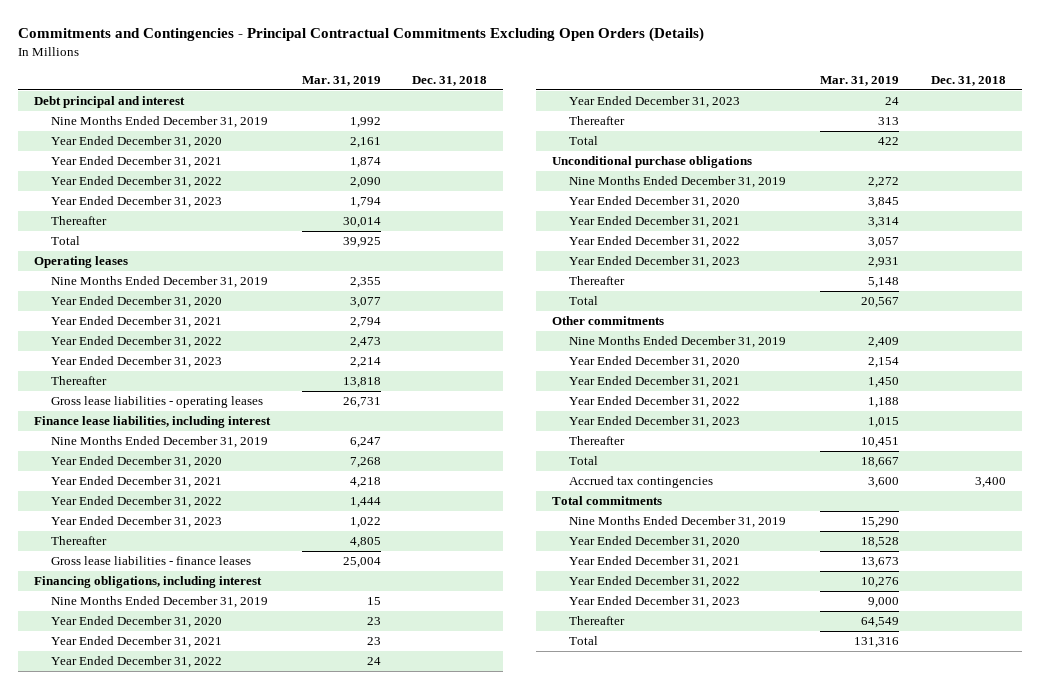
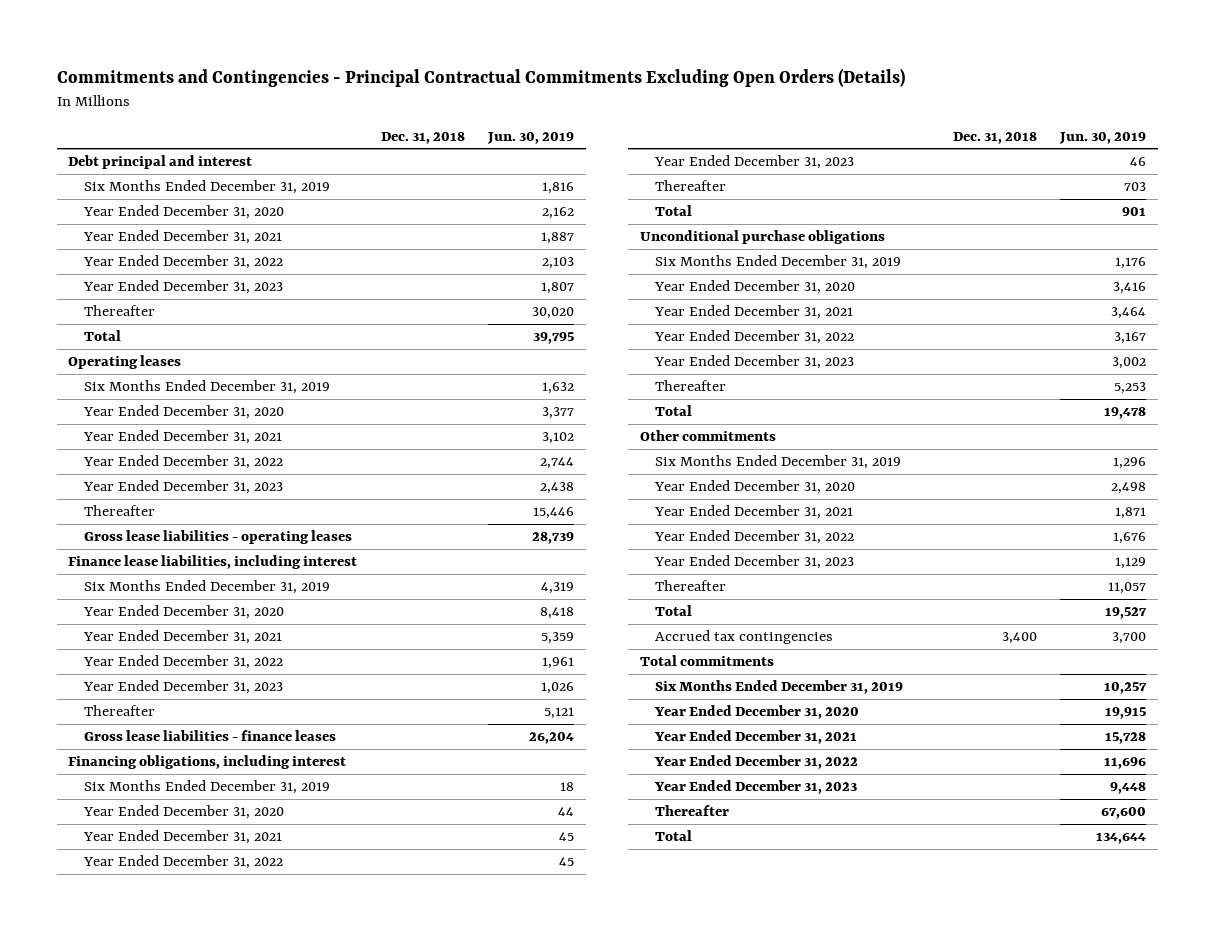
- | Mar. 31, 2019 | Dec. 31, 2018
+ | Dec. 31, 2018 | Jun. 30, 2019
- Nine Months Ended December 31, 2019 | 1,992 |
+ Six Months Ended December 31, 2019 | | 1,816
- Nine Months Ended December 31, 2019 | 2,355 |
+ Six Months Ended December 31, 2019 | | 1,632
- Nine Months Ended December 31, 2019 | 6,247 |
+ Six Months Ended December 31, 2019 | | 4,319
- Nine Months Ended December 31, 2019 | 15 |
+ Six Months Ended December 31, 2019 | | 18
- Nine Months Ended December 31, 2019 | 2,272 |
+ Six Months Ended December 31, 2019 | | 1,176
- Nine Months Ended December 31, 2019 | 2,409 |
+ Six Months Ended December 31, 2019 | | 1,296
- Nine Months Ended December 31, 2019 | 15,290 |
+ Six Months Ended December 31, 2019 | | 10,257

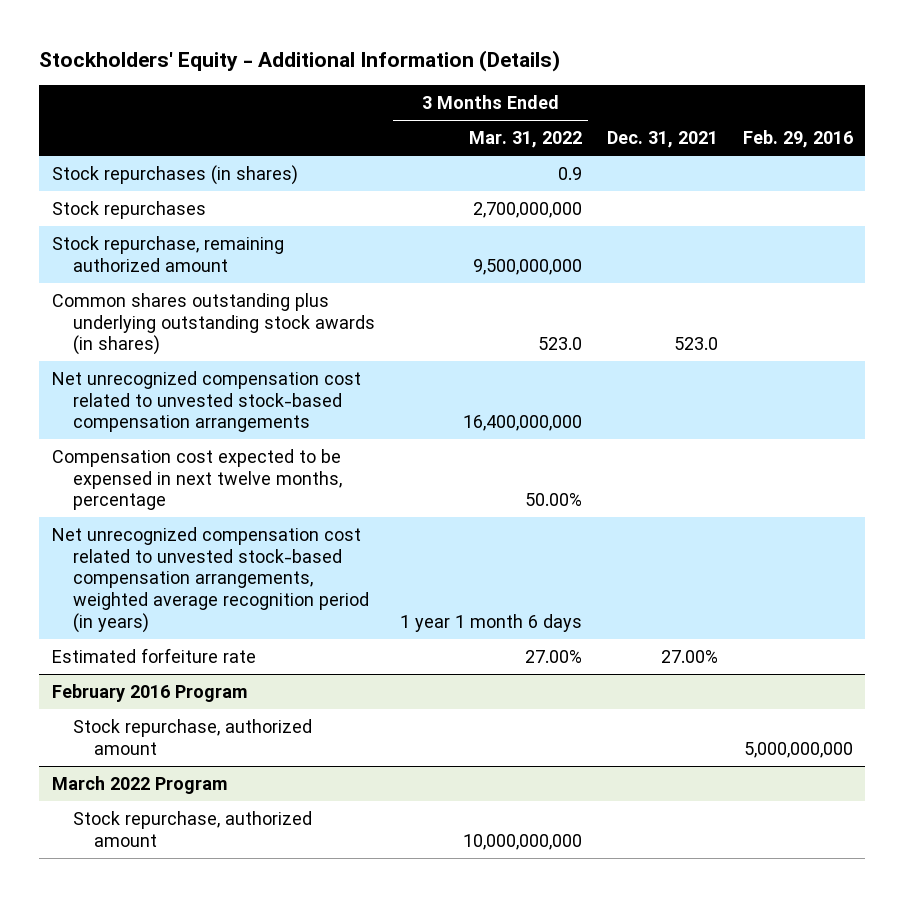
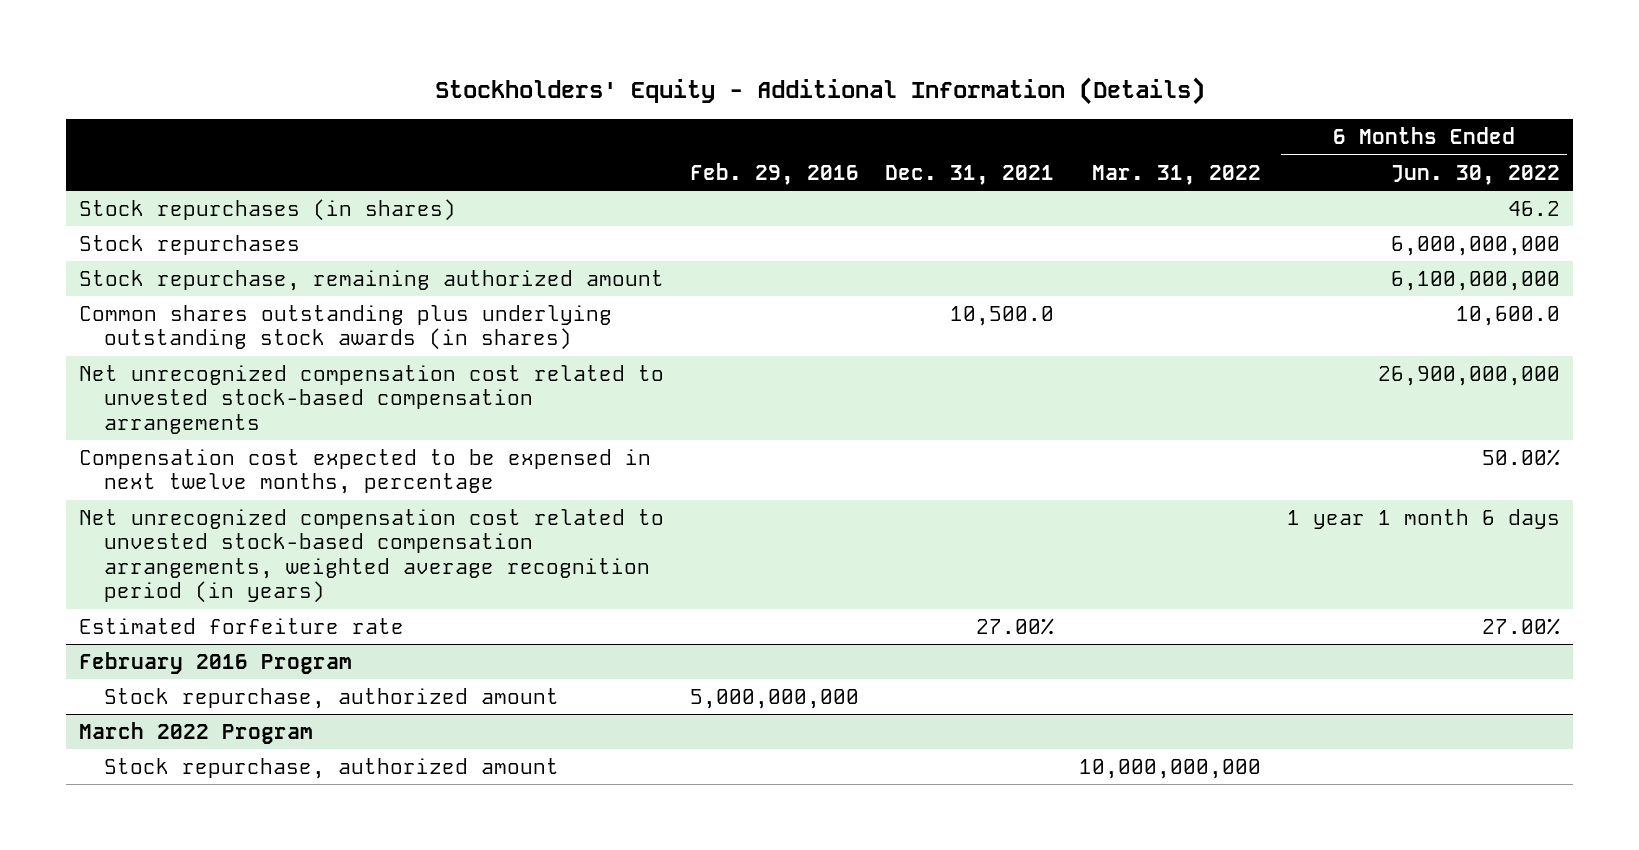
- | 3 Months Ended Mar. 31, 2022 | Dec. 31, 2021 | Feb. 29, 2016
+ | Feb. 29, 2016 | Dec. 31, 2021 | Mar. 31, 2022 | 6 Months Ended Jun. 30, 2022
- Common shares outstanding plus underlying outstanding stock awards (in shares) | 523.0 | 523.0 |
+ Common shares outstanding plus underlying outstanding stock awards (in shares) | | 10,500.0 | | 10,600.0

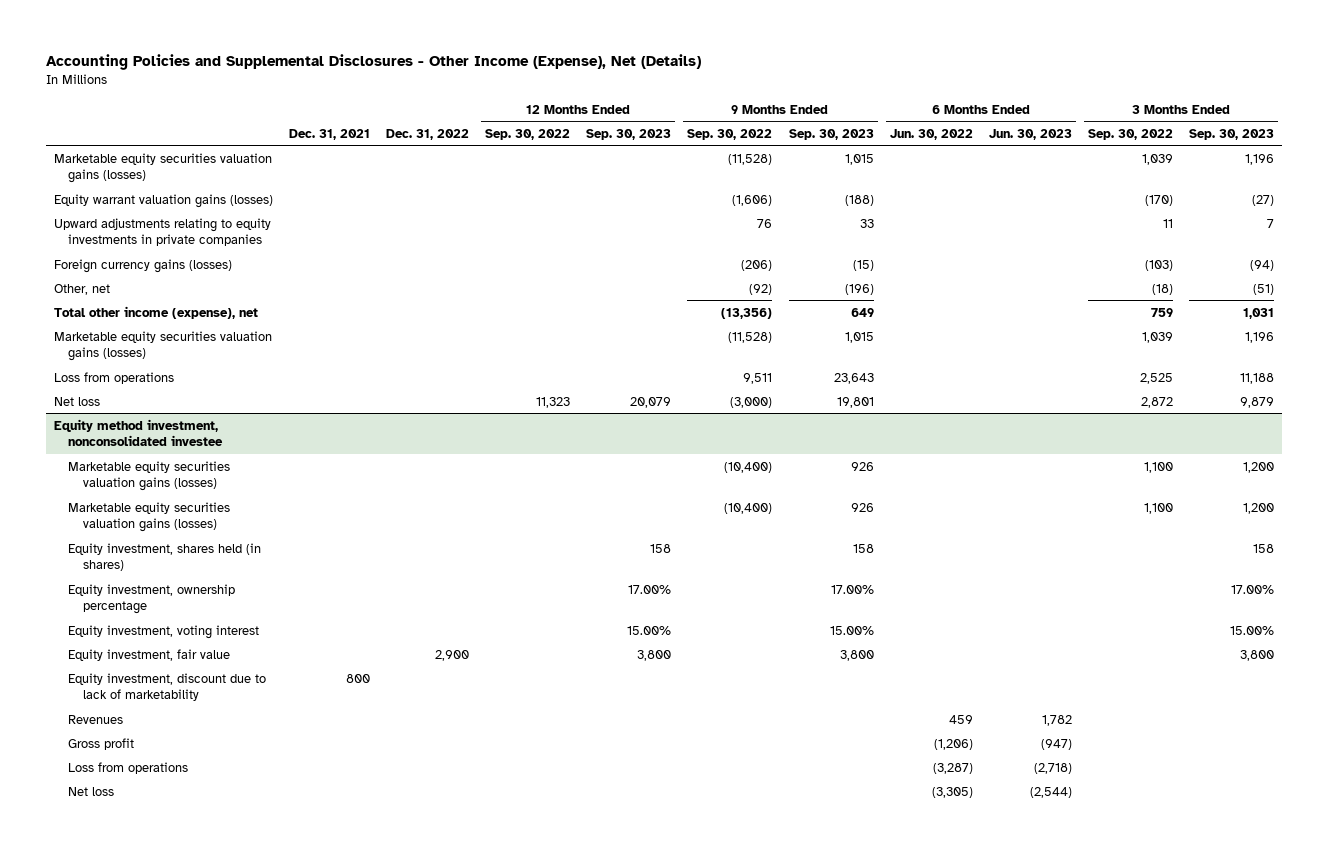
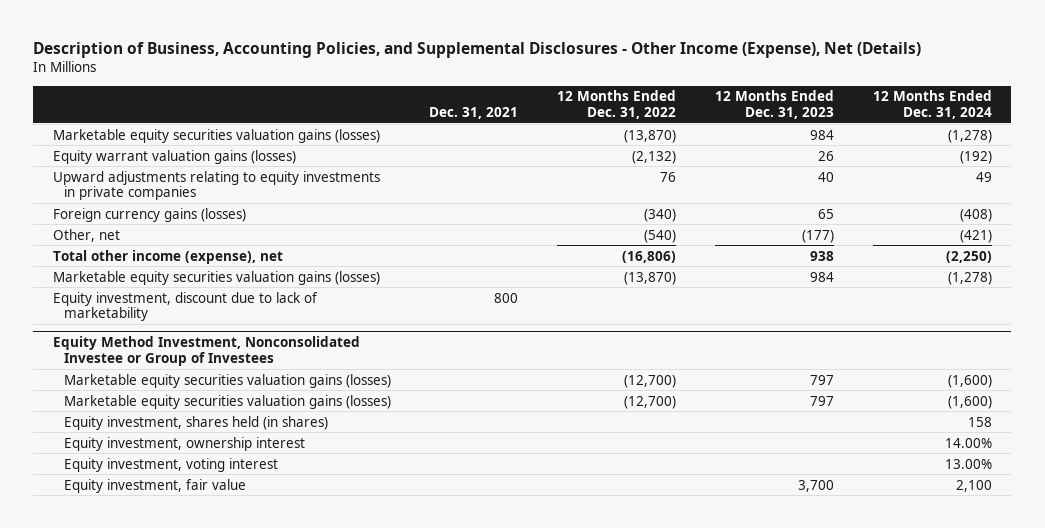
- Accounting Policies and Supplemental Disclosures - Other Income (Expense), Net (Details)
+ Description of Business, Accounting Policies, and Supplemental Disclosures - Other Income (Expense), Net (Details)
- | Dec. 31, 2021 | Dec. 31, 2022 | 12 Months Ended Sep. 30, 2022 | 12 Months Ended Sep. 30, 2023 | 9 Months Ended Sep. 30, 2022 | 9 Months Ended Sep. 30, 2023 | 6 Months Ended Jun. 30, 2022 | 6 Months Ended Jun. 30, 2023 | 3 Months Ended Sep. 30, 2022 | 3 Months Ended Sep. 30, 2023
+ | Dec. 31, 2021 | 12 Months Ended Dec. 31, 2022 | 12 Months Ended Dec. 31, 2023 | 12 Months Ended Dec. 31, 2024
- Loss from operations | | | | | 9,511 | 23,643 | | | 2,525 | 11,188
- Net loss | | | 11,323 | 20,079 | (3,000) | 19,801 | | | 2,872 | 9,879
- Equity method investment, nonconsolidated investee
+ Equity investment, discount due to lack of marketability | 800 | | |
+ Equity Method Investment, Nonconsolidated Investee or Group of Investees
- Equity investment, ownership percentage | | | | 17.00% | | 17.00% | | | | 17.00%
+ Equity investment, ownership interest | | | | 14.00%
- Equity investment, discount due to lack of marketability | 800 | | | | | | | | |
- Revenues | | | | | | | 459 | 1,782 | |
- Gross profit | | | | | | | (1,206) | (947) | |
- Loss from operations | | | | | | | (3,287) | (2,718) | |
- Net loss | | | | | | | (3,305) | (2,544) | |

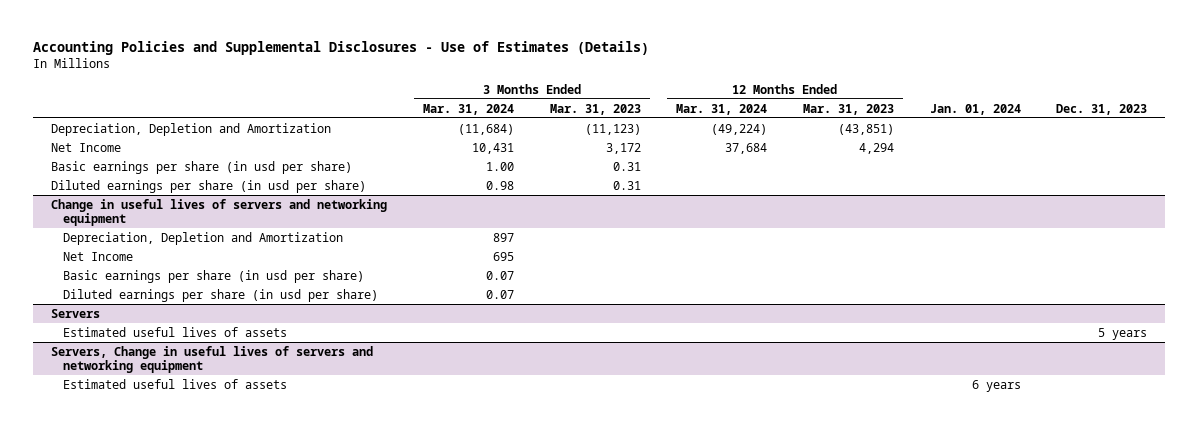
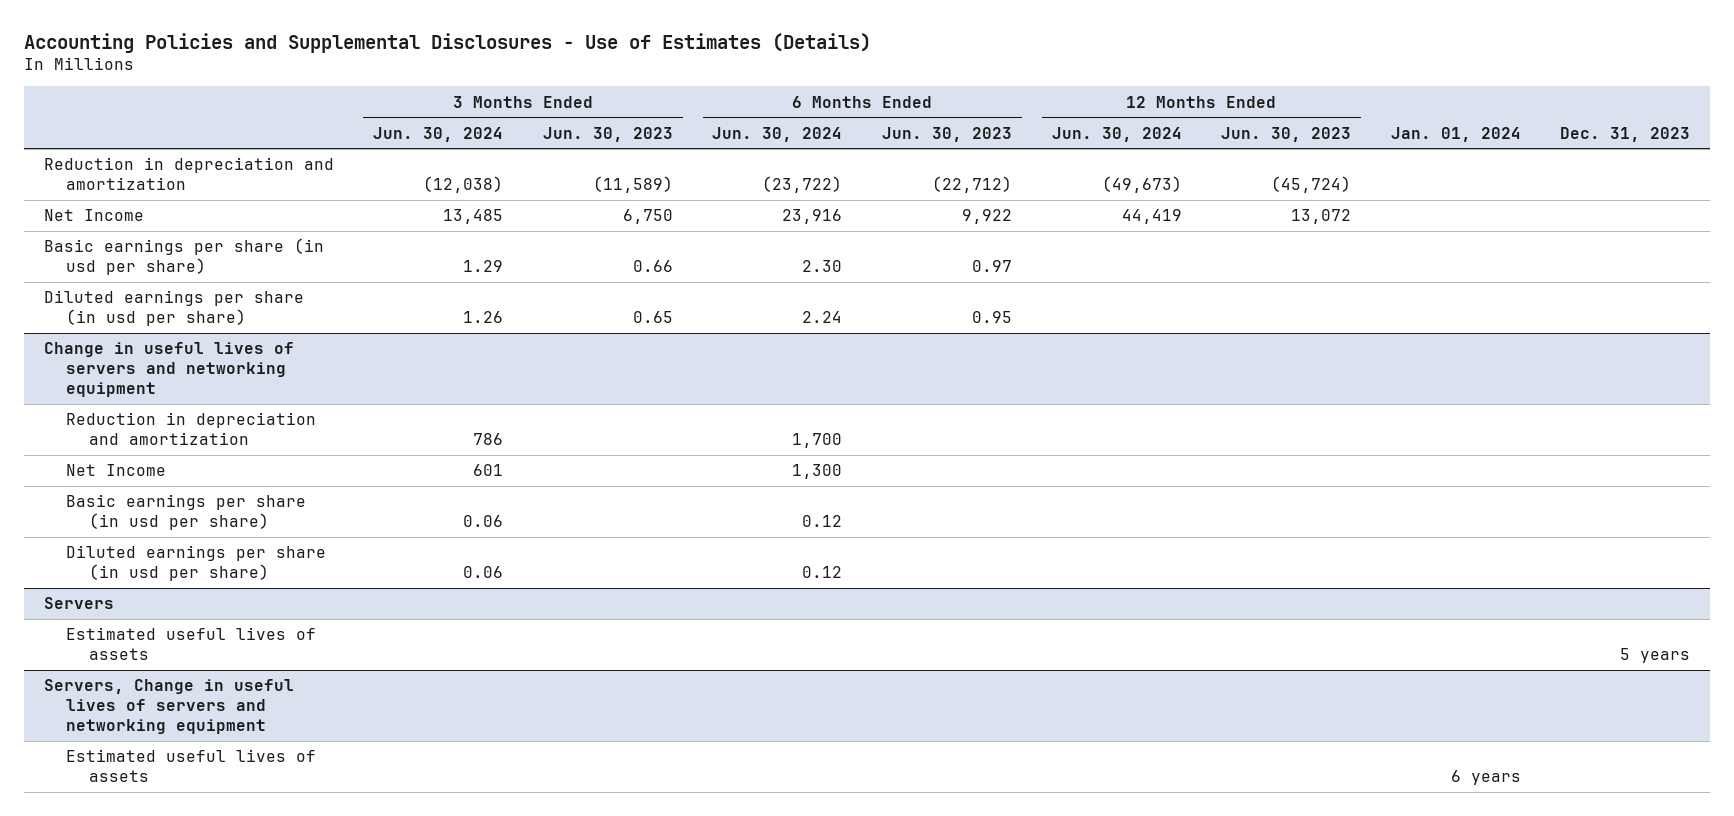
- | 3 Months Ended Mar. 31, 2024 | 3 Months Ended Mar. 31, 2023 | 12 Months Ended Mar. 31, 2024 | 12 Months Ended Mar. 31, 2023 | Jan. 01, 2024 | Dec. 31, 2023
+ | 3 Months Ended Jun. 30, 2024 | 3 Months Ended Jun. 30, 2023 | 6 Months Ended Jun. 30, 2024 | 6 Months Ended Jun. 30, 2023 | 12 Months Ended Jun. 30, 2024 | 12 Months Ended Jun. 30, 2023 | Jan. 01, 2024 | Dec. 31, 2023
- Depreciation, Depletion and Amortization | (11,684) | (11,123) | (49,224) | (43,851) | |
+ Reduction in depreciation and amortization | (12,038) | (11,589) | (23,722) | (22,712) | (49,673) | (45,724) | |
@ Change in useful lives of servers and networking equipment
- Depreciation, Depletion and Amortization | 897 | | | | |
+ Reduction in depreciation and amortization | 786 | | 1,700 | | | | |

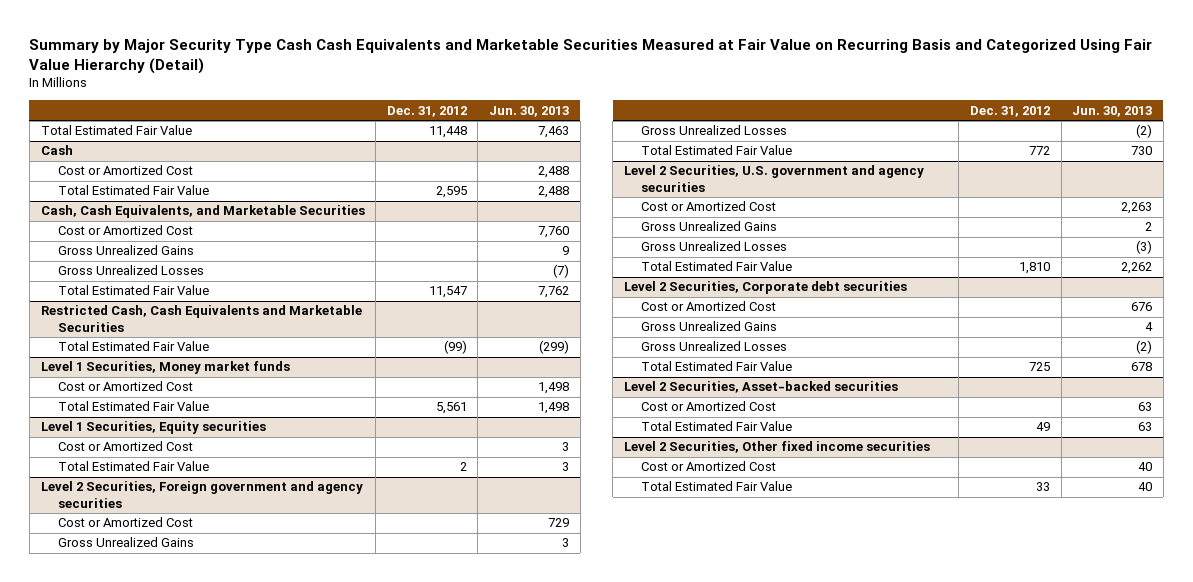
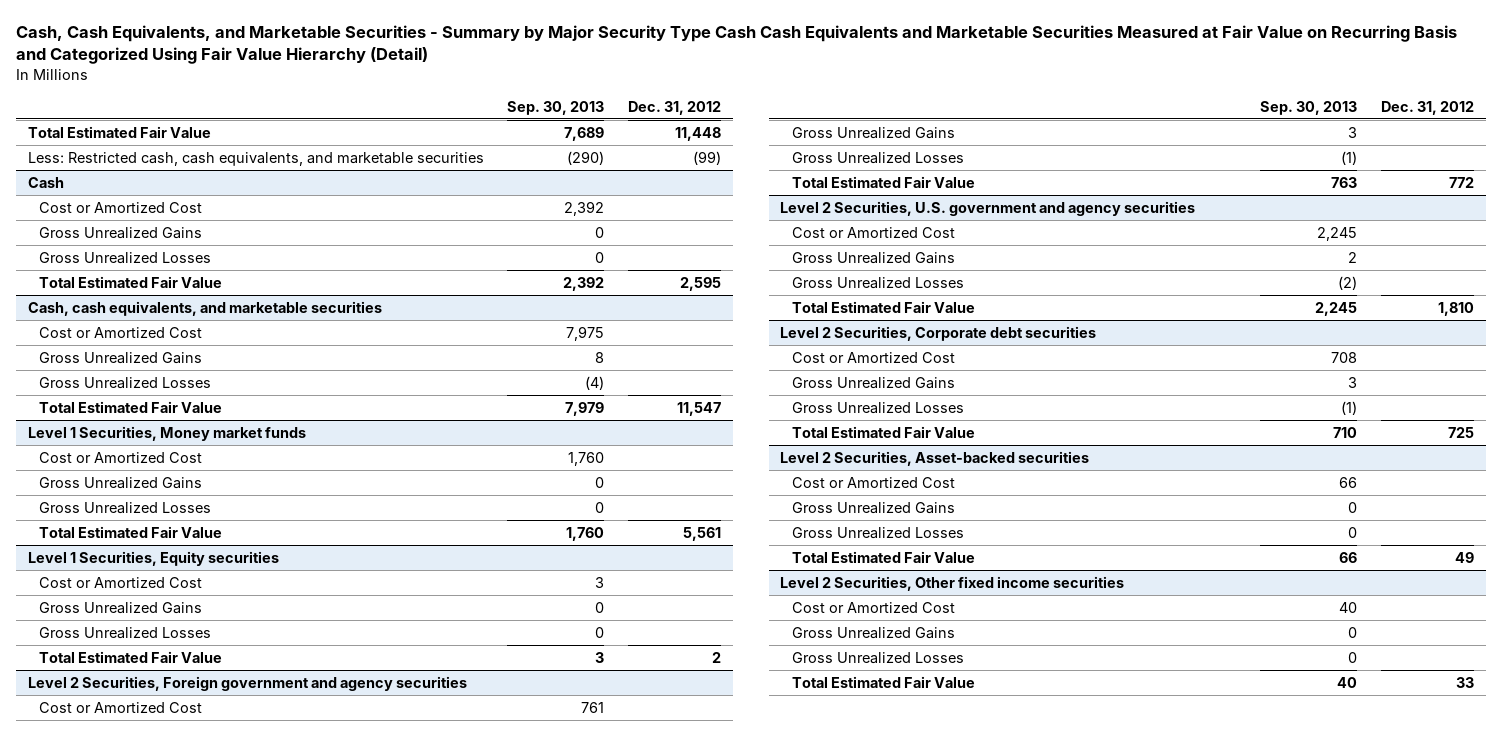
- Summary by Major Security Type Cash Cash Equivalents and Marketable Securities Measured at Fair Value on Recurring Basis and Categorized Using Fair Value Hierarchy (Detail)
+ Cash, Cash Equivalents, and Marketable Securities - Summary by Major Security Type Cash Cash Equivalents and Marketable Securities Measured at Fair Value on Recurring Basis and Categorized Using Fair Value Hierarchy (Detail)
- | Dec. 31, 2012 | Jun. 30, 2013
+ | Sep. 30, 2013 | Dec. 31, 2012
+ Less: Restricted cash, cash equivalents, and marketable securities | (290) | (99)
@ Cash
+ Gross Unrealized Gains | 0 |
+ Gross Unrealized Losses | 0 |
- Cash, Cash Equivalents, and Marketable Securities
+ Cash, cash equivalents, and marketable securities
- Restricted Cash, Cash Equivalents and Marketable Securities
- Total Estimated Fair Value | (99) | (299)
@ Level 1 Securities, Money market funds
+ Gross Unrealized Gains | 0 |
+ Gross Unrealized Losses | 0 |
@ Level 1 Securities, Equity securities
+ Gross Unrealized Gains | 0 |
+ Gross Unrealized Losses | 0 |
@ Level 2 Securities, Asset-backed securities
+ Gross Unrealized Gains | 0 |
+ Gross Unrealized Losses | 0 |
@ Level 2 Securities, Other fixed income securities
+ Gross Unrealized Gains | 0 |
+ Gross Unrealized Losses | 0 |

